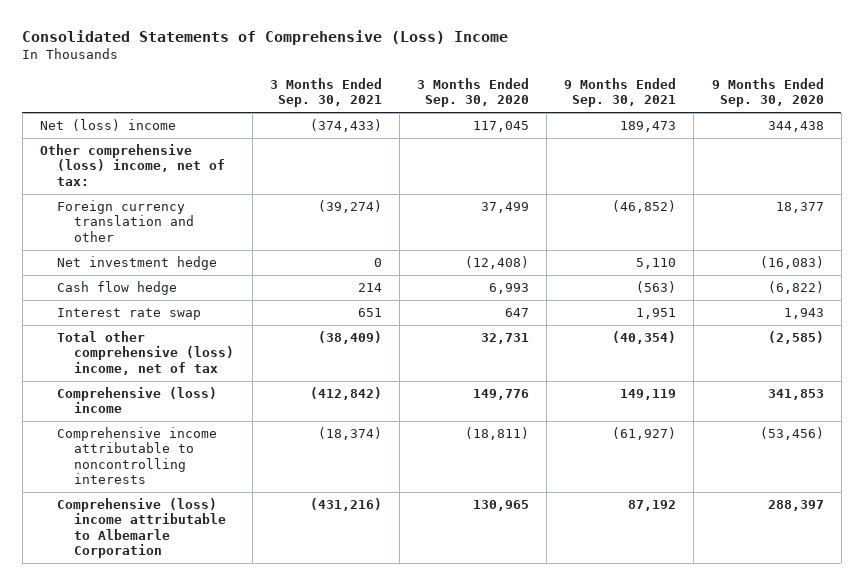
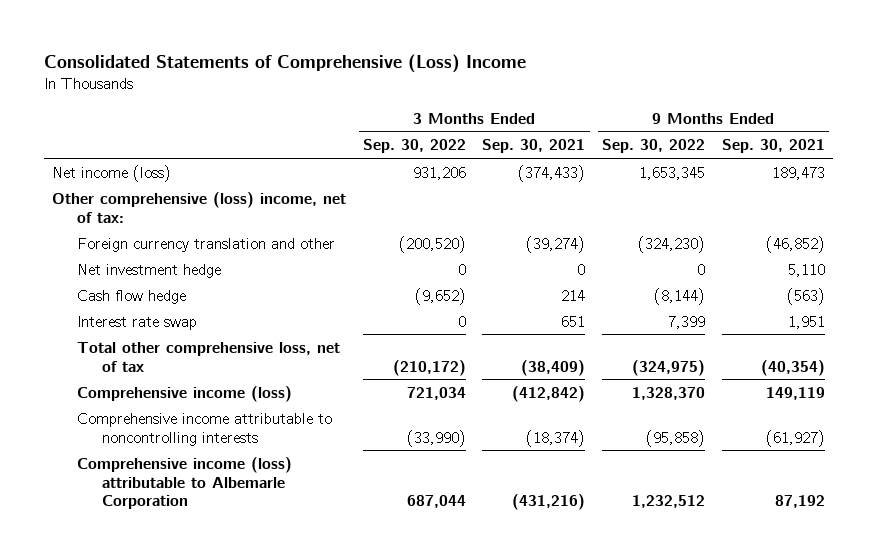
- | 3 Months Ended Sep. 30, 2021 | 3 Months Ended Sep. 30, 2020 | 9 Months Ended Sep. 30, 2021 | 9 Months Ended Sep. 30, 2020
+ | 3 Months Ended Sep. 30, 2022 | 3 Months Ended Sep. 30, 2021 | 9 Months Ended Sep. 30, 2022 | 9 Months Ended Sep. 30, 2021
- Net (loss) income | (374,433) | 117,045 | 189,473 | 344,438
+ Net income (loss) | 931,206 | (374,433) | 1,653,345 | 189,473
- Total other comprehensive (loss) income, net of tax | (38,409) | 32,731 | (40,354) | (2,585)
- Comprehensive (loss) income | (412,842) | 149,776 | 149,119 | 341,853
+ Total other comprehensive loss, net of tax | (210,172) | (38,409) | (324,975) | (40,354)
+ Comprehensive income (loss) | 721,034 | (412,842) | 1,328,370 | 149,119
- Comprehensive (loss) income attributable to Albemarle Corporation | (431,216) | 130,965 | 87,192 | 288,397
+ Comprehensive income (loss) attributable to Albemarle Corporation | 687,044 | (431,216) | 1,232,512 | 87,192

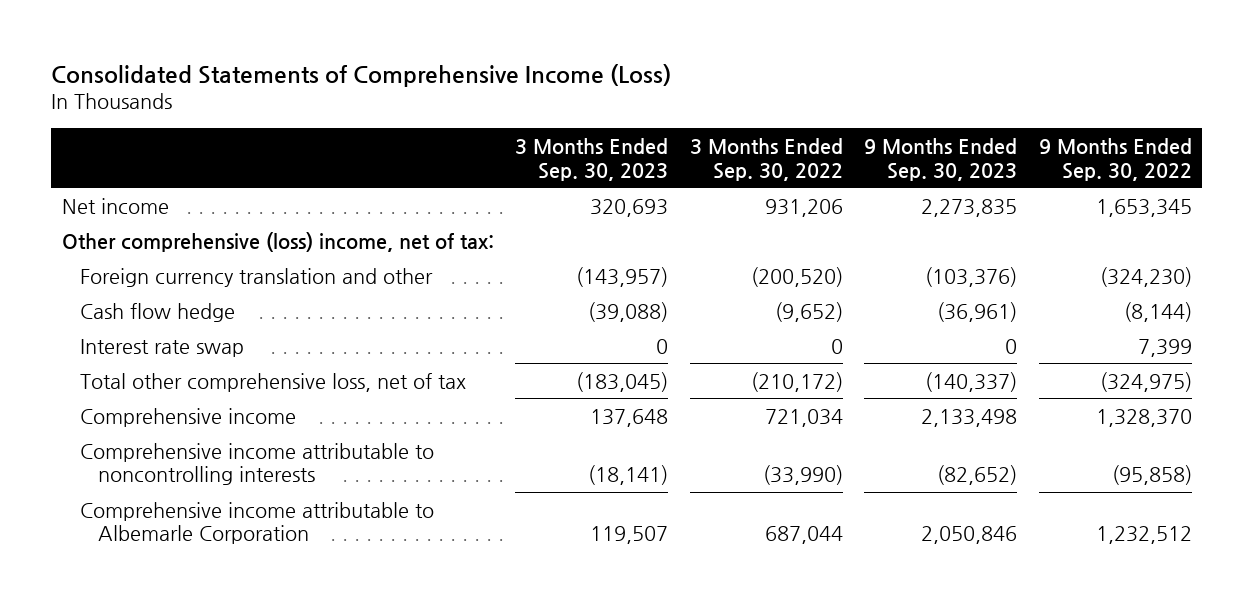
- Consolidated Statements of Comprehensive (Loss) Income
+ Consolidated Statements of Comprehensive Income (Loss)
- | 3 Months Ended Sep. 30, 2022 | 3 Months Ended Sep. 30, 2021 | 9 Months Ended Sep. 30, 2022 | 9 Months Ended Sep. 30, 2021
+ | 3 Months Ended Sep. 30, 2023 | 3 Months Ended Sep. 30, 2022 | 9 Months Ended Sep. 30, 2023 | 9 Months Ended Sep. 30, 2022
- Net income (loss) | 931,206 | (374,433) | 1,653,345 | 189,473
+ Net income | 320,693 | 931,206 | 2,273,835 | 1,653,345
- Net investment hedge | 0 | 0 | 0 | 5,110
- Comprehensive income (loss) | 721,034 | (412,842) | 1,328,370 | 149,119
+ Comprehensive income | 137,648 | 721,034 | 2,133,498 | 1,328,370
- Comprehensive income (loss) attributable to Albemarle Corporation | 687,044 | (431,216) | 1,232,512 | 87,192
+ Comprehensive income attributable to Albemarle Corporation | 119,507 | 687,044 | 2,050,846 | 1,232,512

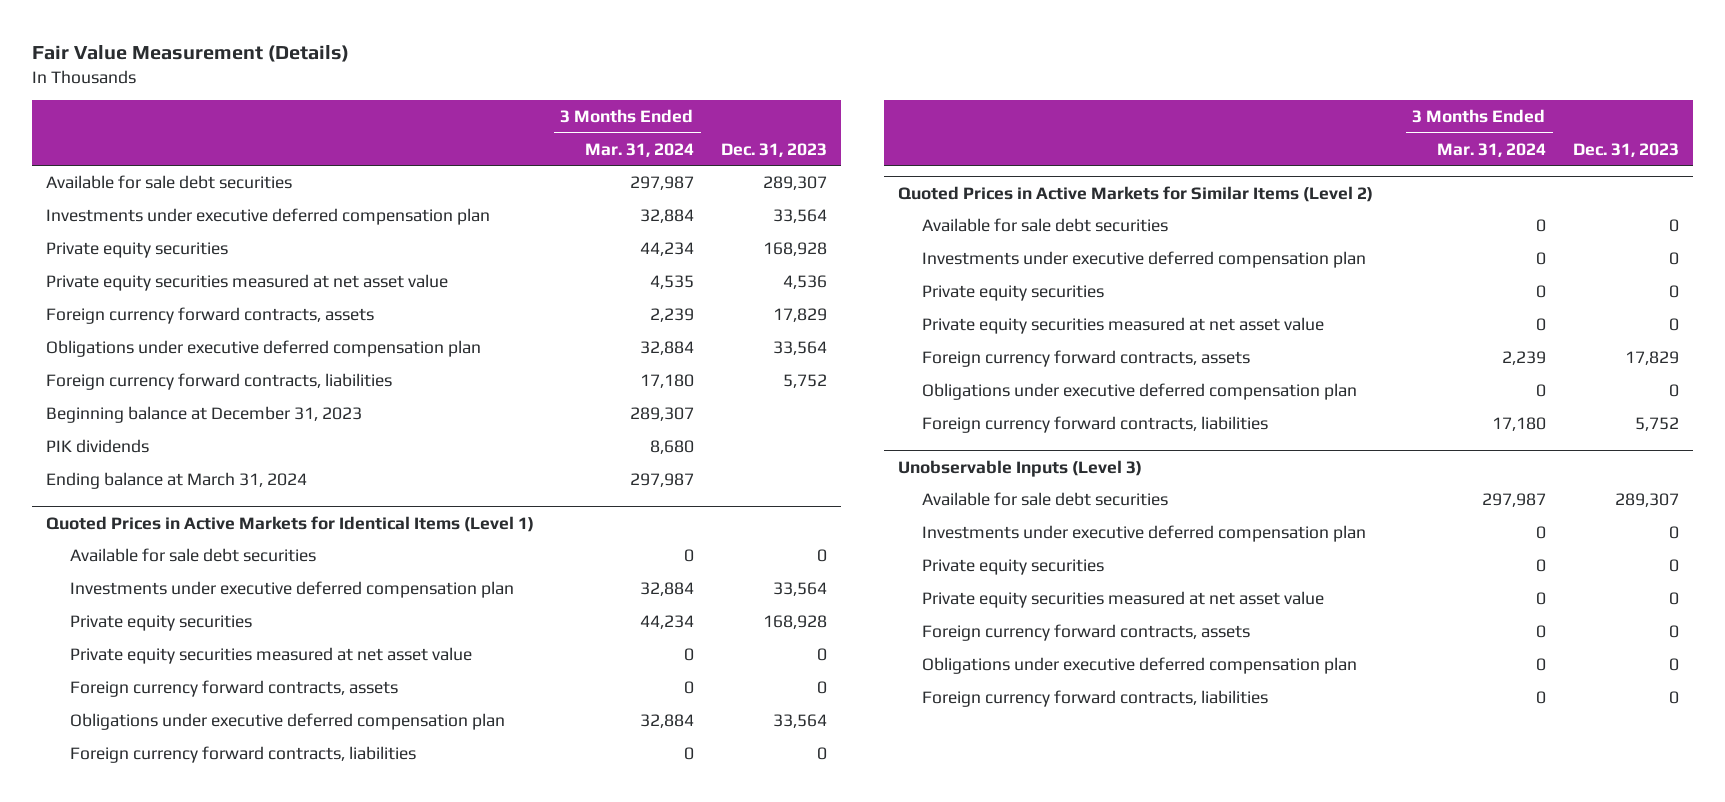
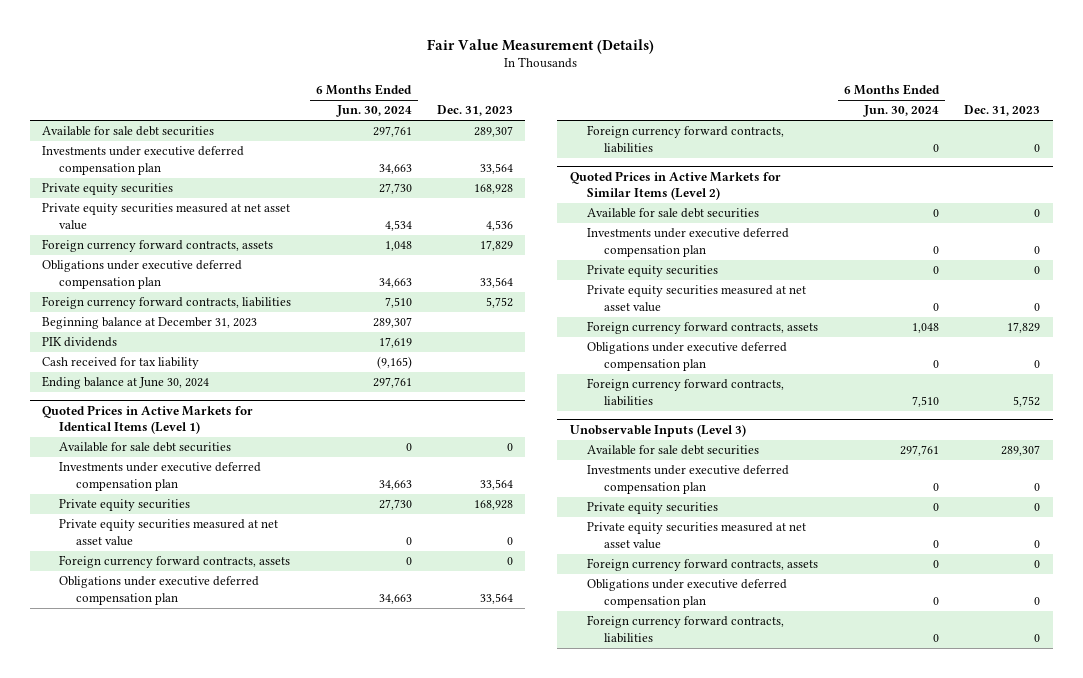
- | 3 Months Ended Mar. 31, 2024 | Dec. 31, 2023
+ | 6 Months Ended Jun. 30, 2024 | Dec. 31, 2023
- Ending balance at March 31, 2024 | 297,987 |
+ Cash received for tax liability | (9,165) |
+ Ending balance at June 30, 2024 | 297,761 |

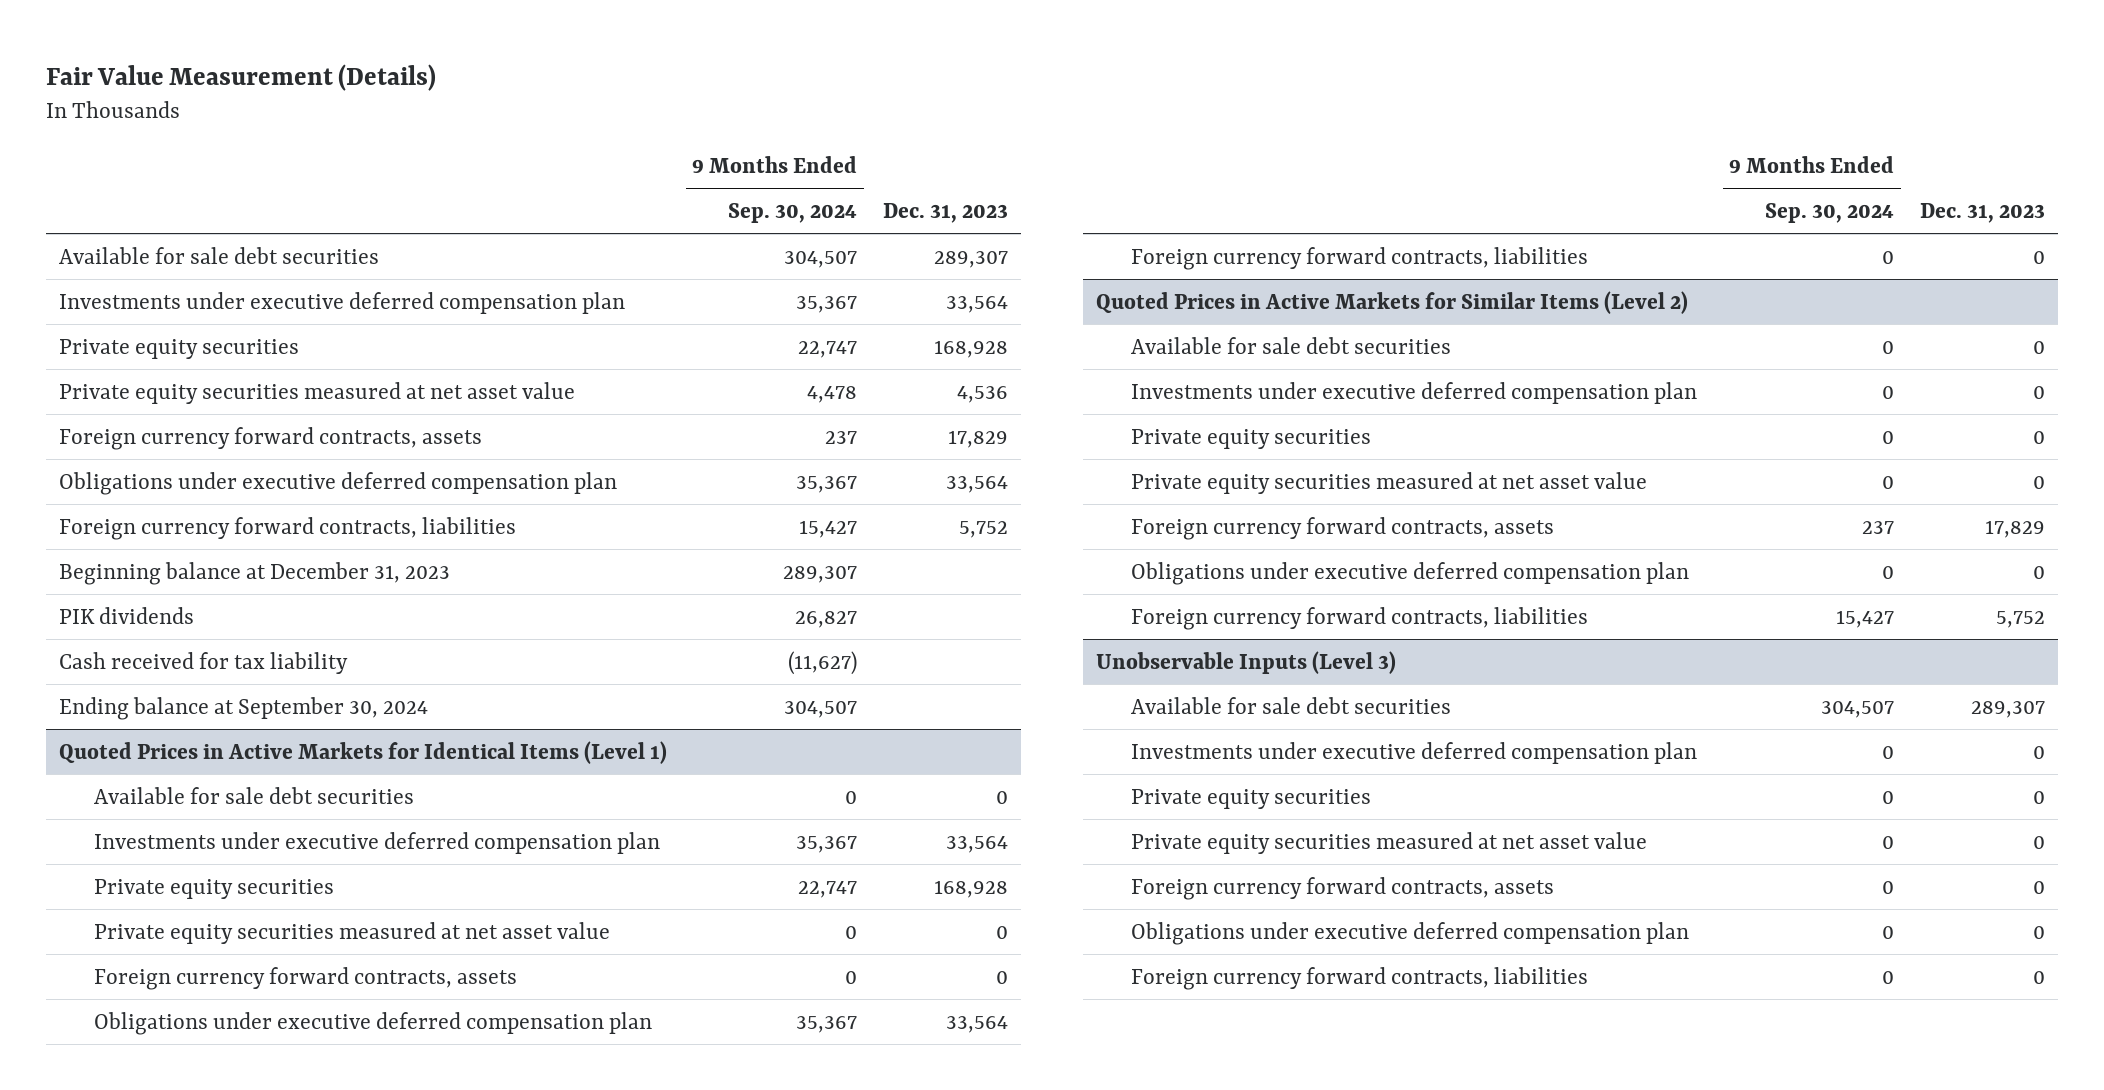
- | 6 Months Ended Jun. 30, 2024 | Dec. 31, 2023
+ | 9 Months Ended Sep. 30, 2024 | Dec. 31, 2023
- Ending balance at June 30, 2024 | 297,761 |
+ Ending balance at September 30, 2024 | 304,507 |

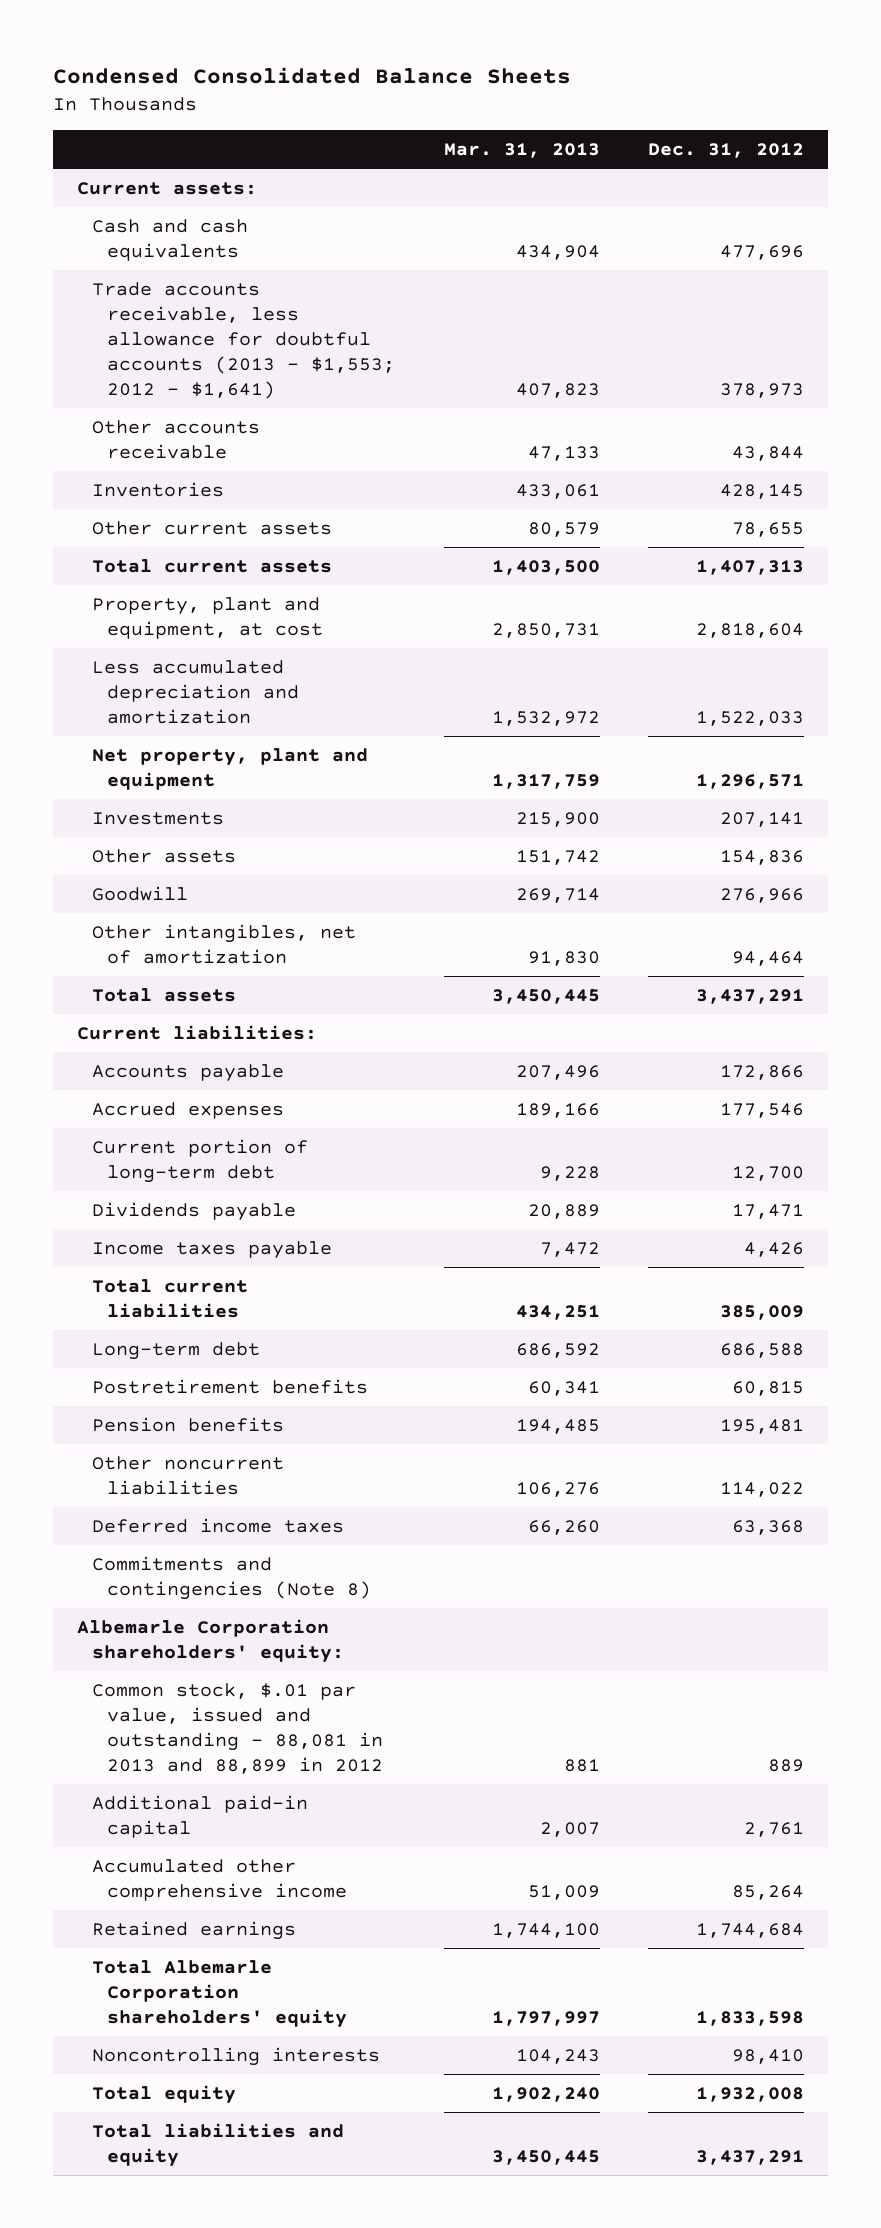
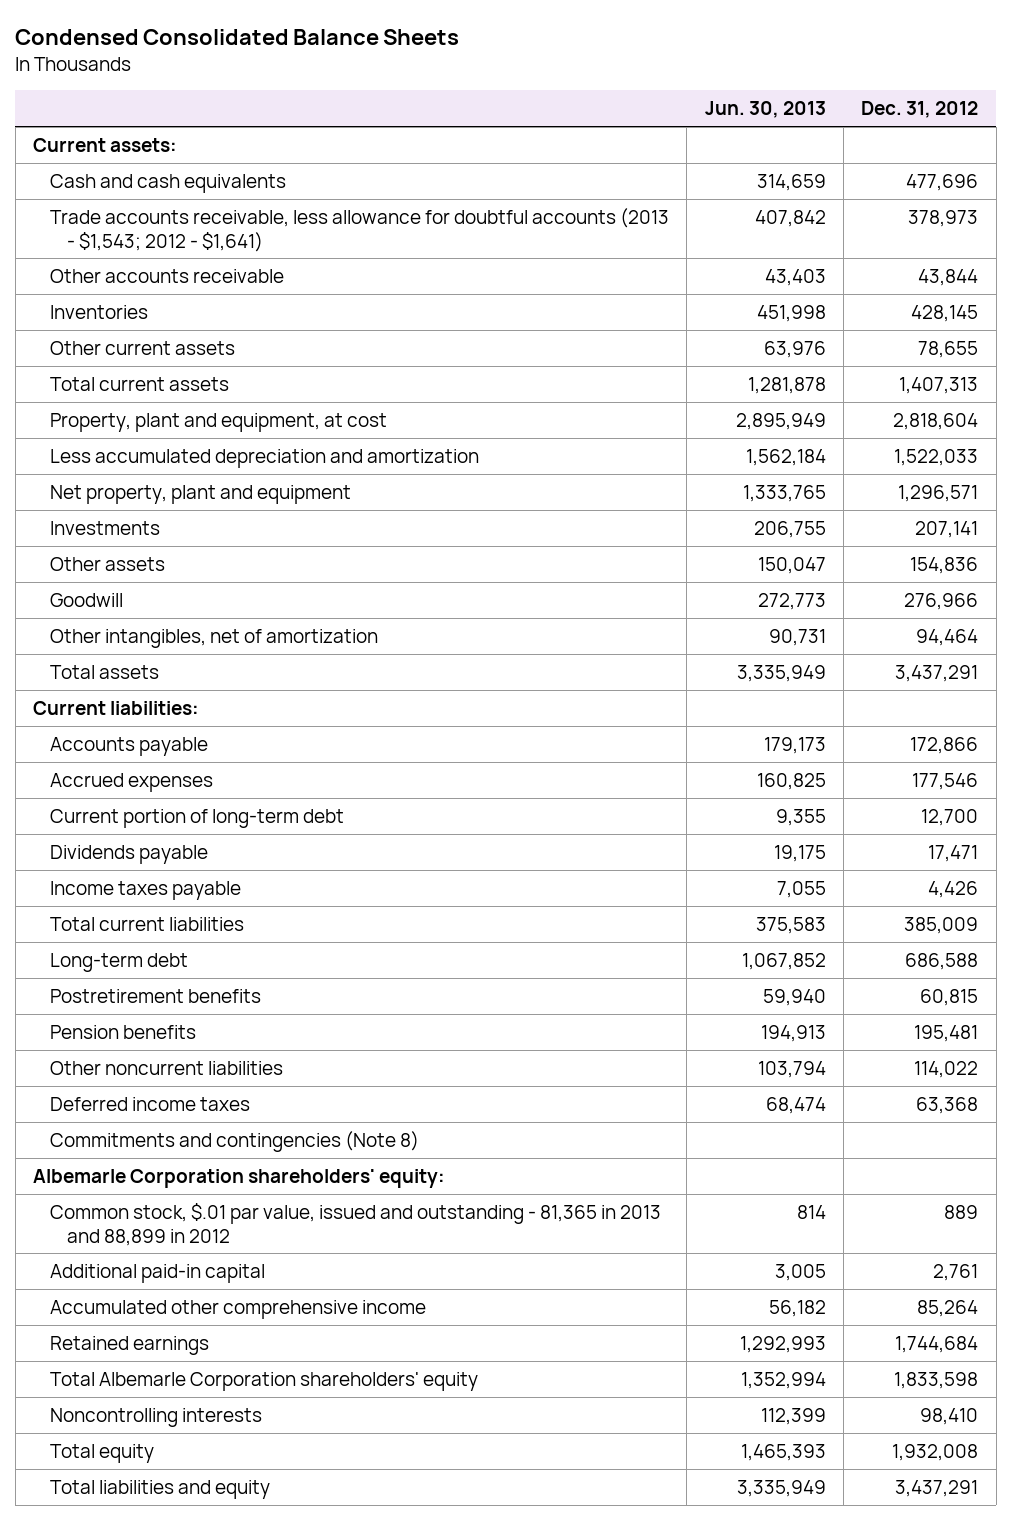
- | Mar. 31, 2013 | Dec. 31, 2012
+ | Jun. 30, 2013 | Dec. 31, 2012
- Trade accounts receivable, less allowance for doubtful accounts (2013 - $1,553; 2012 - $1,641) | 407,823 | 378,973
+ Trade accounts receivable, less allowance for doubtful accounts (2013 - $1,543; 2012 - $1,641) | 407,842 | 378,973
- Common stock, $.01 par value, issued and outstanding - 88,081 in 2013 and 88,899 in 2012 | 881 | 889
+ Common stock, $.01 par value, issued and outstanding - 81,365 in 2013 and 88,899 in 2012 | 814 | 889

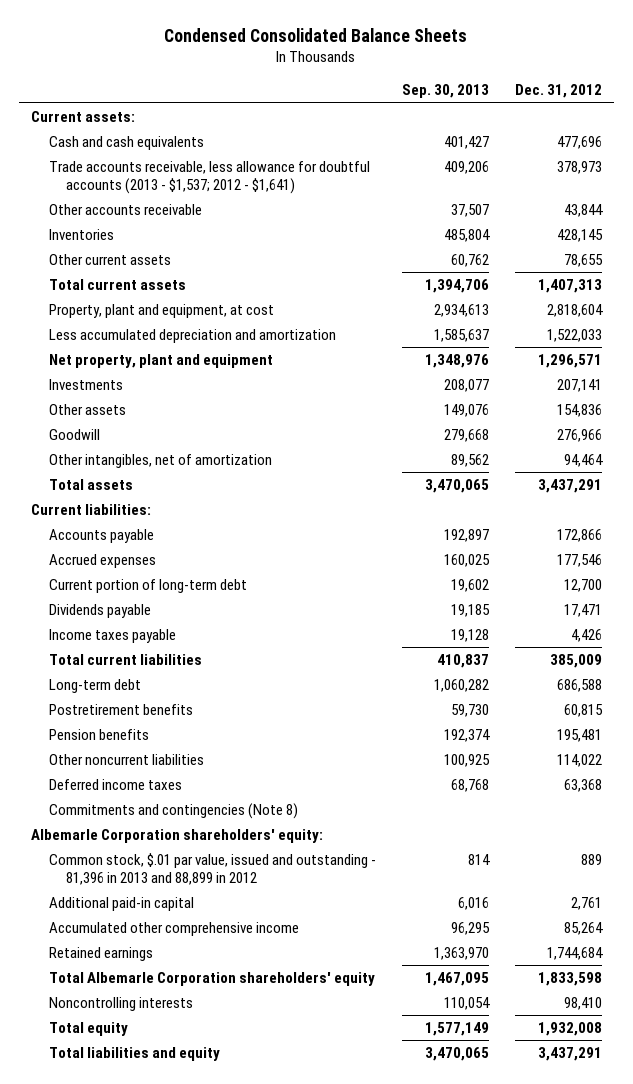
- | Jun. 30, 2013 | Dec. 31, 2012
+ | Sep. 30, 2013 | Dec. 31, 2012
- Trade accounts receivable, less allowance for doubtful accounts (2013 - $1,543; 2012 - $1,641) | 407,842 | 378,973
+ Trade accounts receivable, less allowance for doubtful accounts (2013 - $1,537; 2012 - $1,641) | 409,206 | 378,973
- Common stock, $.01 par value, issued and outstanding - 81,365 in 2013 and 88,899 in 2012 | 814 | 889
+ Common stock, $.01 par value, issued and outstanding - 81,396 in 2013 and 88,899 in 2012 | 814 | 889

